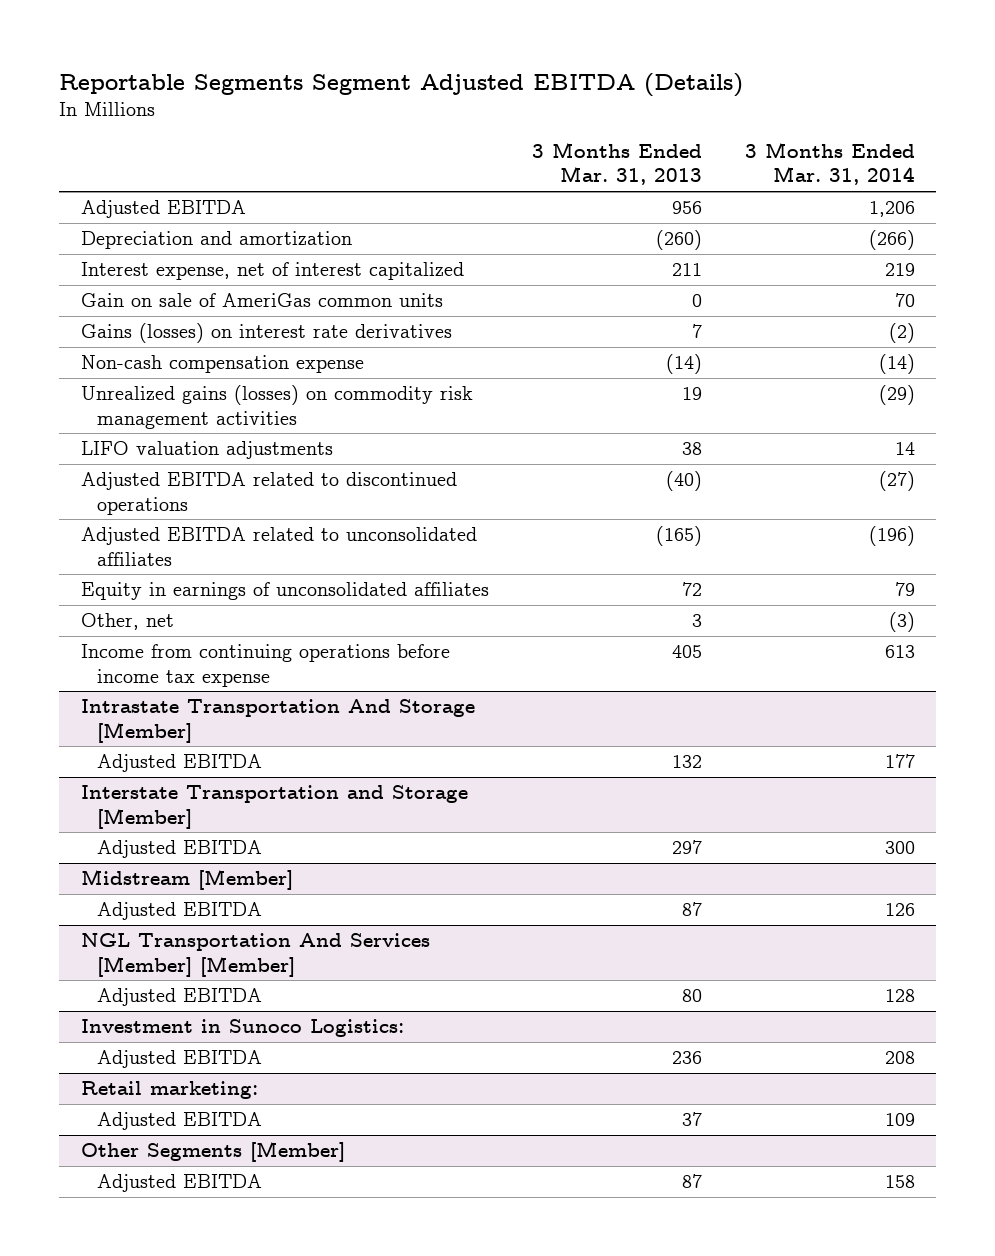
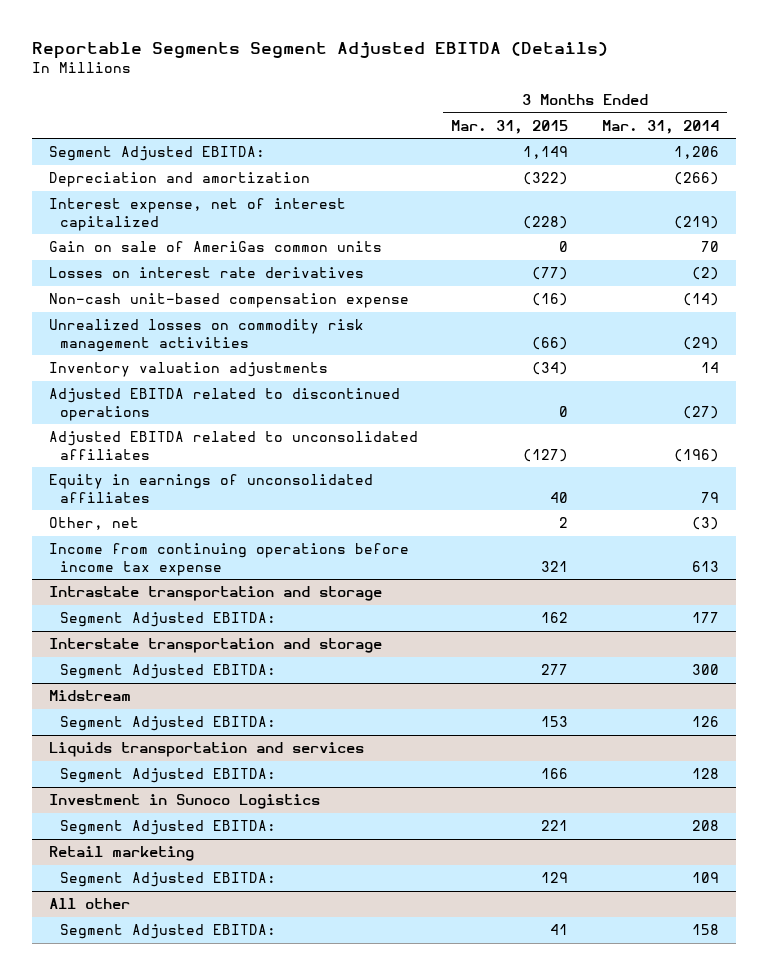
- | 3 Months Ended Mar. 31, 2013 | 3 Months Ended Mar. 31, 2014
+ | 3 Months Ended Mar. 31, 2015 | 3 Months Ended Mar. 31, 2014
- Adjusted EBITDA | 956 | 1,206
+ Segment Adjusted EBITDA: | 1,149 | 1,206
- Interest expense, net of interest capitalized | 211 | 219
+ Interest expense, net of interest capitalized | (228) | (219)
- Gains (losses) on interest rate derivatives | 7 | (2)
- Non-cash compensation expense | (14) | (14)
- Unrealized gains (losses) on commodity risk management activities | 19 | (29)
- LIFO valuation adjustments | 38 | 14
+ Losses on interest rate derivatives | (77) | (2)
+ Non-cash unit-based compensation expense | (16) | (14)
+ Unrealized losses on commodity risk management activities | (66) | (29)
+ Inventory valuation adjustments | (34) | 14
- Intrastate Transportation And Storage [Member]
- Adjusted EBITDA | 132 | 177
- Interstate Transportation and Storage [Member]
- Adjusted EBITDA | 297 | 300
- Midstream [Member]
- Adjusted EBITDA | 87 | 126
- NGL Transportation And Services [Member] [Member]
- Adjusted EBITDA | 80 | 128
- Investment in Sunoco Logistics:
- Adjusted EBITDA | 236 | 208
- Retail marketing:
- Adjusted EBITDA | 37 | 109
- Other Segments [Member]
- Adjusted EBITDA | 87 | 158
+ Intrastate transportation and storage
+ Segment Adjusted EBITDA: | 162 | 177
+ Interstate transportation and storage
+ Segment Adjusted EBITDA: | 277 | 300
+ Midstream
+ Segment Adjusted EBITDA: | 153 | 126
+ Liquids transportation and services
+ Segment Adjusted EBITDA: | 166 | 128
+ Investment in Sunoco Logistics
+ Segment Adjusted EBITDA: | 221 | 208
+ Retail marketing
+ Segment Adjusted EBITDA: | 129 | 109
+ All other
+ Segment Adjusted EBITDA: | 41 | 158

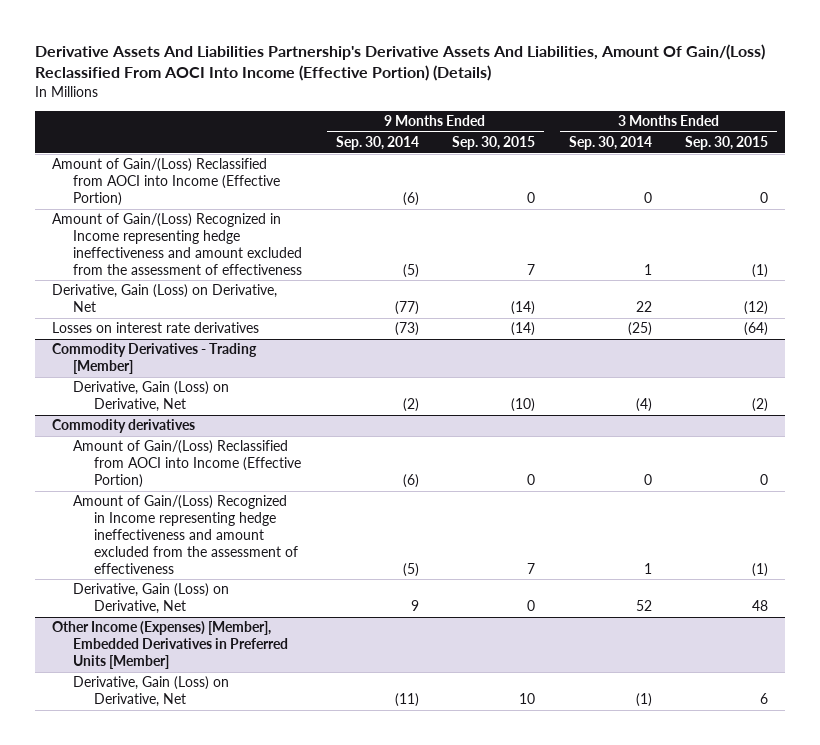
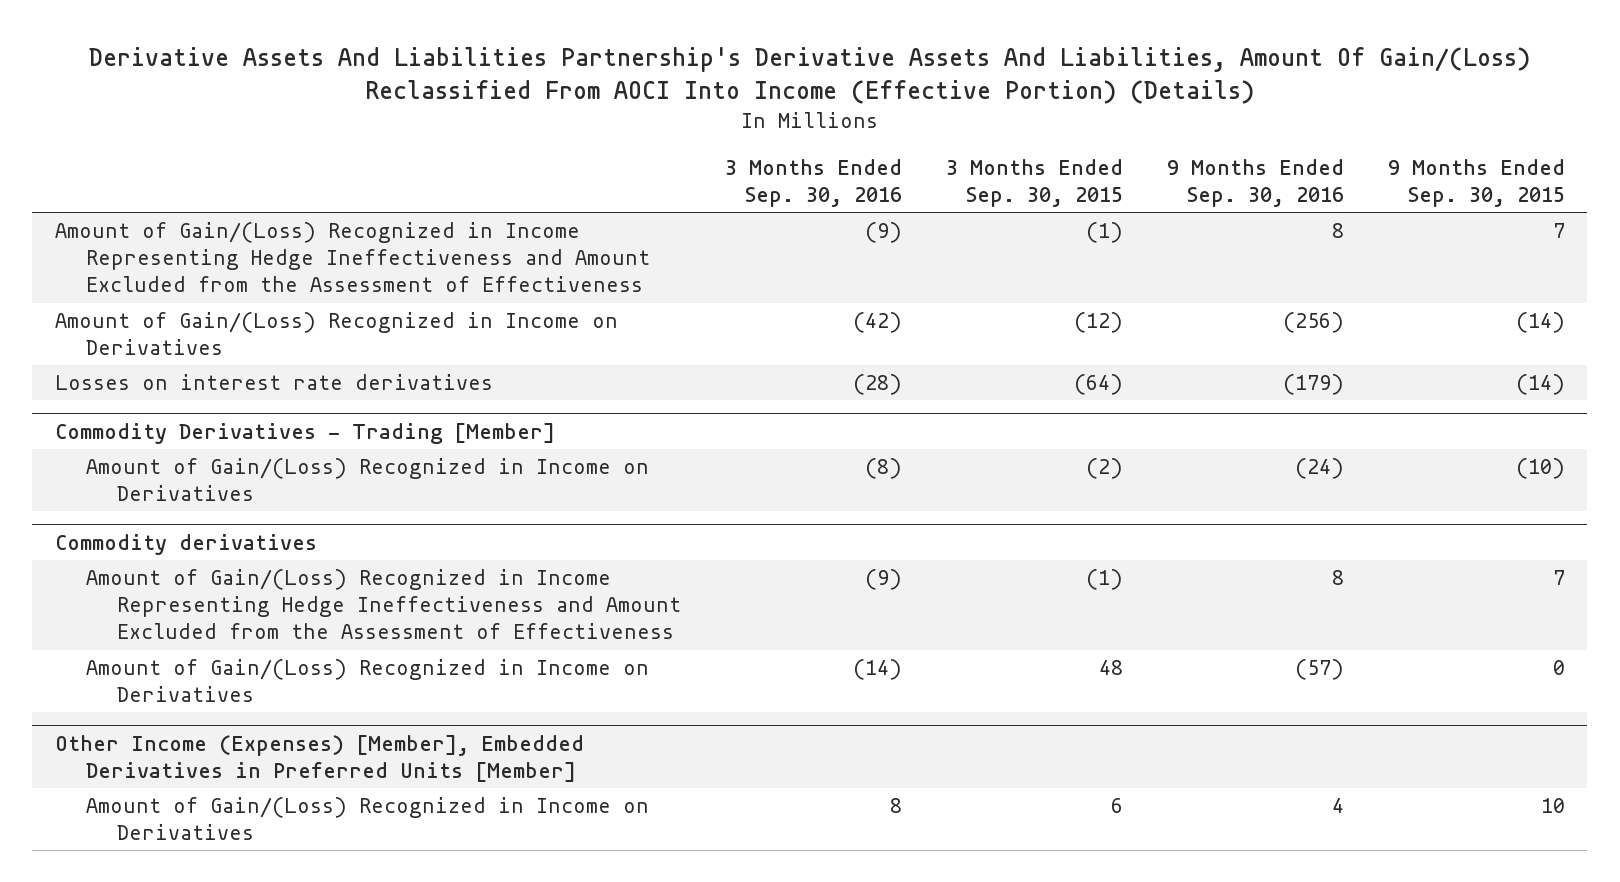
- | 9 Months Ended Sep. 30, 2014 | 9 Months Ended Sep. 30, 2015 | 3 Months Ended Sep. 30, 2014 | 3 Months Ended Sep. 30, 2015
+ | 3 Months Ended Sep. 30, 2016 | 3 Months Ended Sep. 30, 2015 | 9 Months Ended Sep. 30, 2016 | 9 Months Ended Sep. 30, 2015
- Amount of Gain/(Loss) Reclassified from AOCI into Income (Effective Portion) | (6) | 0 | 0 | 0
- Amount of Gain/(Loss) Recognized in Income representing hedge ineffectiveness and amount excluded from the assessment of effectiveness | (5) | 7 | 1 | (1)
- Derivative, Gain (Loss) on Derivative, Net | (77) | (14) | 22 | (12)
+ Amount of Gain/(Loss) Recognized in Income Representing Hedge Ineffectiveness and Amount Excluded from the Assessment of Effectiveness | (9) | (1) | 8 | 7
+ Amount of Gain/(Loss) Recognized in Income on Derivatives | (42) | (12) | (256) | (14)
@ Commodity Derivatives - Trading [Member]
- Derivative, Gain (Loss) on Derivative, Net | (2) | (10) | (4) | (2)
+ Amount of Gain/(Loss) Recognized in Income on Derivatives | (8) | (2) | (24) | (10)
@ Commodity derivatives
- Amount of Gain/(Loss) Reclassified from AOCI into Income (Effective Portion) | (6) | 0 | 0 | 0
- Amount of Gain/(Loss) Recognized in Income representing hedge ineffectiveness and amount excluded from the assessment of effectiveness | (5) | 7 | 1 | (1)
- Derivative, Gain (Loss) on Derivative, Net | 9 | 0 | 52 | 48
+ Amount of Gain/(Loss) Recognized in Income Representing Hedge Ineffectiveness and Amount Excluded from the Assessment of Effectiveness | (9) | (1) | 8 | 7
+ Amount of Gain/(Loss) Recognized in Income on Derivatives | (14) | 48 | (57) | 0
@ Other Income (Expenses) [Member], Embedded Derivatives in Preferred Units [Member]
- Derivative, Gain (Loss) on Derivative, Net | (11) | 10 | (1) | 6
+ Amount of Gain/(Loss) Recognized in Income on Derivatives | 8 | 6 | 4 | 10

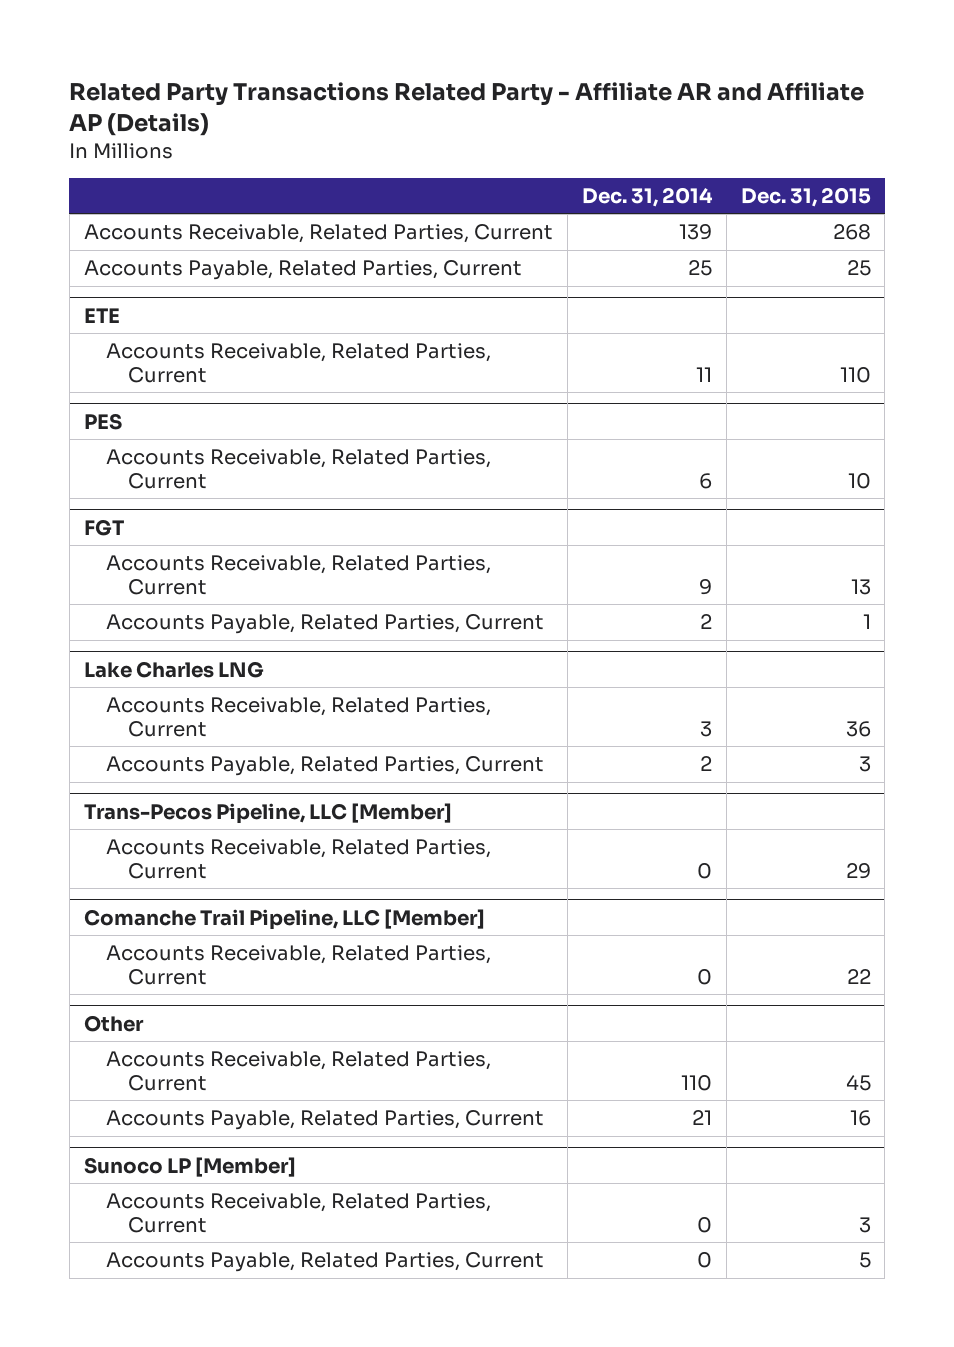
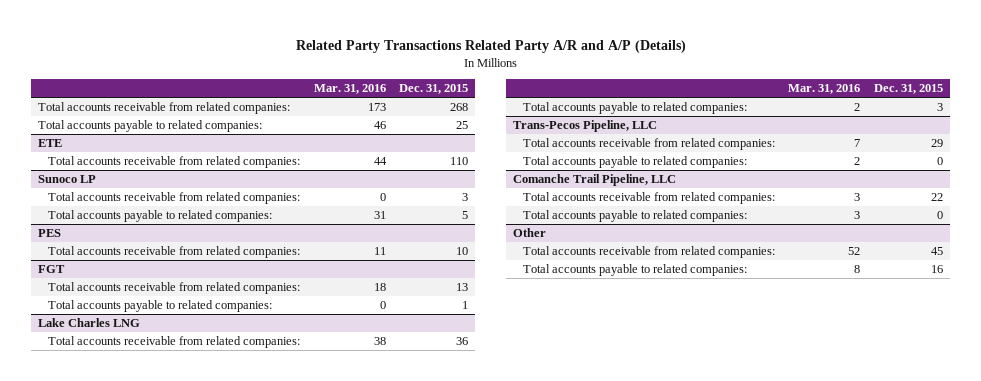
- Related Party Transactions Related Party - Affiliate AR and Affiliate AP (Details)
+ Related Party Transactions Related Party A/R and A/P (Details)
- | Dec. 31, 2014 | Dec. 31, 2015
+ | Mar. 31, 2016 | Dec. 31, 2015
- Accounts Receivable, Related Parties, Current | 139 | 268
- Accounts Payable, Related Parties, Current | 25 | 25
+ Total accounts receivable from related companies: | 173 | 268
+ Total accounts payable to related companies: | 46 | 25
@ ETE
- Accounts Receivable, Related Parties, Current | 11 | 110
+ Total accounts receivable from related companies: | 44 | 110
+ Sunoco LP
+ Total accounts receivable from related companies: | 0 | 3
+ Total accounts payable to related companies: | 31 | 5
@ PES
- Accounts Receivable, Related Parties, Current | 6 | 10
+ Total accounts receivable from related companies: | 11 | 10
@ FGT
- Accounts Receivable, Related Parties, Current | 9 | 13
- Accounts Payable, Related Parties, Current | 2 | 1
+ Total accounts receivable from related companies: | 18 | 13
+ Total accounts payable to related companies: | 0 | 1
@ Lake Charles LNG
- Accounts Receivable, Related Parties, Current | 3 | 36
- Accounts Payable, Related Parties, Current | 2 | 3
- Trans-Pecos Pipeline, LLC [Member]
- Accounts Receivable, Related Parties, Current | 0 | 29
- Comanche Trail Pipeline, LLC [Member]
- Accounts Receivable, Related Parties, Current | 0 | 22
@ Lake Charles LNG
+ Total accounts receivable from related companies: | 38 | 36
+ Total accounts payable to related companies: | 2 | 3
+ Trans-Pecos Pipeline, LLC
+ Total accounts receivable from related companies: | 7 | 29
+ Total accounts payable to related companies: | 2 | 0
+ Comanche Trail Pipeline, LLC
+ Total accounts receivable from related companies: | 3 | 22
+ Total accounts payable to related companies: | 3 | 0
@ Other
- Accounts Receivable, Related Parties, Current | 110 | 45
- Accounts Payable, Related Parties, Current | 21 | 16
- Sunoco LP [Member]
- Accounts Receivable, Related Parties, Current | 0 | 3
- Accounts Payable, Related Parties, Current | 0 | 5
@ Other
+ Total accounts receivable from related companies: | 52 | 45
+ Total accounts payable to related companies: | 8 | 16

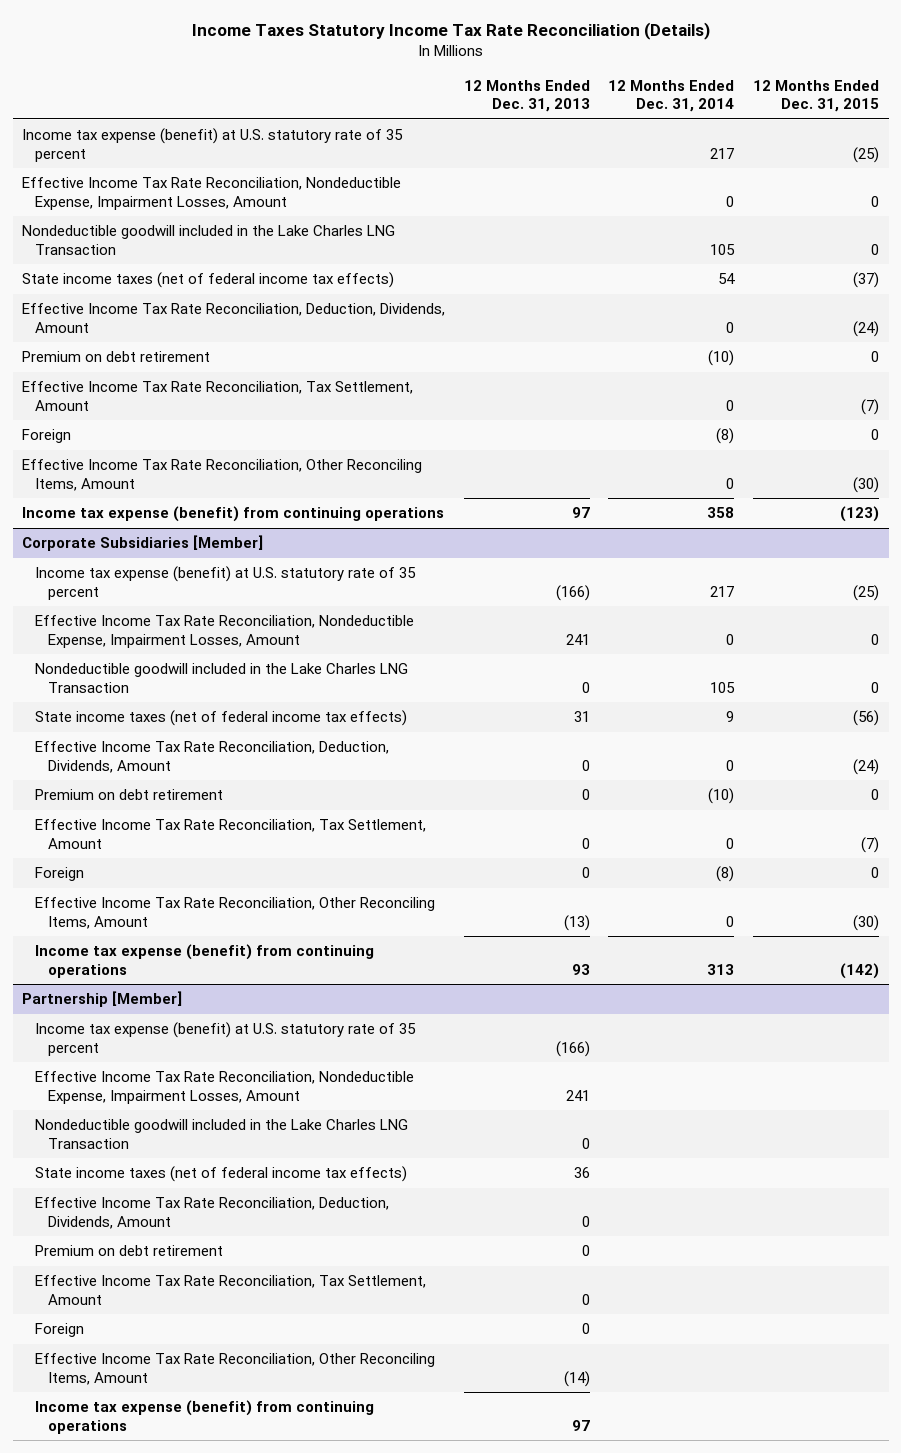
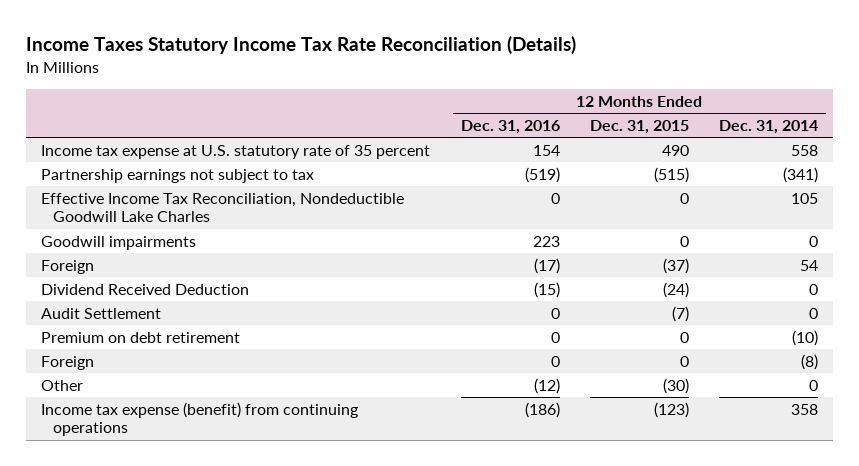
- | 12 Months Ended Dec. 31, 2013 | 12 Months Ended Dec. 31, 2014 | 12 Months Ended Dec. 31, 2015
+ | 12 Months Ended Dec. 31, 2016 | 12 Months Ended Dec. 31, 2015 | 12 Months Ended Dec. 31, 2014
- Income tax expense (benefit) at U.S. statutory rate of 35 percent | | 217 | (25)
- Effective Income Tax Rate Reconciliation, Nondeductible Expense, Impairment Losses, Amount | | 0 | 0
- Nondeductible goodwill included in the Lake Charles LNG Transaction | | 105 | 0
- State income taxes (net of federal income tax effects) | | 54 | (37)
- Effective Income Tax Rate Reconciliation, Deduction, Dividends, Amount | | 0 | (24)
+ Income tax expense at U.S. statutory rate of 35 percent | 154 | 490 | 558
+ Partnership earnings not subject to tax | (519) | (515) | (341)
+ Effective Income Tax Reconciliation, Nondeductible Goodwill Lake Charles | 0 | 0 | 105
+ Goodwill impairments | 223 | 0 | 0
+ Foreign | (17) | (37) | 54
+ Dividend Received Deduction | (15) | (24) | 0
+ Audit Settlement | 0 | (7) | 0
- Effective Income Tax Rate Reconciliation, Tax Settlement, Amount | | 0 | (7)
- Effective Income Tax Rate Reconciliation, Other Reconciling Items, Amount | | 0 | (30)
+ Other | (12) | (30) | 0
- Corporate Subsidiaries [Member]
- Income tax expense (benefit) at U.S. statutory rate of 35 percent | (166) | 217 | (25)
- Effective Income Tax Rate Reconciliation, Nondeductible Expense, Impairment Losses, Amount | 241 | 0 | 0
- Nondeductible goodwill included in the Lake Charles LNG Transaction | 0 | 105 | 0
- State income taxes (net of federal income tax effects) | 31 | 9 | (56)
- Effective Income Tax Rate Reconciliation, Deduction, Dividends, Amount | 0 | 0 | (24)
- Premium on debt retirement | 0 | (10) | 0
- Effective Income Tax Rate Reconciliation, Tax Settlement, Amount | 0 | 0 | (7)
- Foreign | 0 | (8) | 0
- Effective Income Tax Rate Reconciliation, Other Reconciling Items, Amount | (13) | 0 | (30)
- Income tax expense (benefit) from continuing operations | 93 | 313 | (142)
- Partnership [Member]
- Income tax expense (benefit) at U.S. statutory rate of 35 percent | (166) | |
- Effective Income Tax Rate Reconciliation, Nondeductible Expense, Impairment Losses, Amount | 241 | |
- Nondeductible goodwill included in the Lake Charles LNG Transaction | 0 | |
- State income taxes (net of federal income tax effects) | 36 | |
- Effective Income Tax Rate Reconciliation, Deduction, Dividends, Amount | 0 | |
- Premium on debt retirement | 0 | |
- Effective Income Tax Rate Reconciliation, Tax Settlement, Amount | 0 | |
- Foreign | 0 | |
- Effective Income Tax Rate Reconciliation, Other Reconciling Items, Amount | (14) | |
- Income tax expense (benefit) from continuing operations | 97 | |

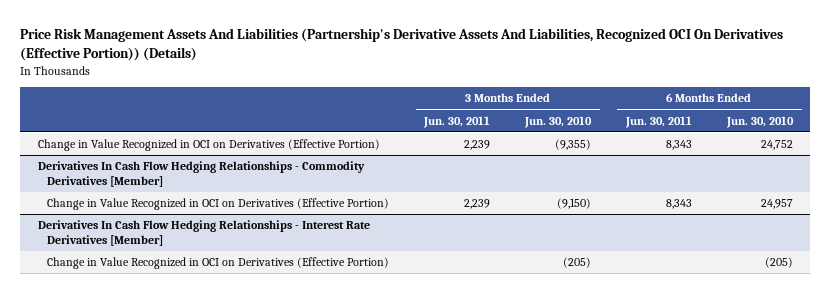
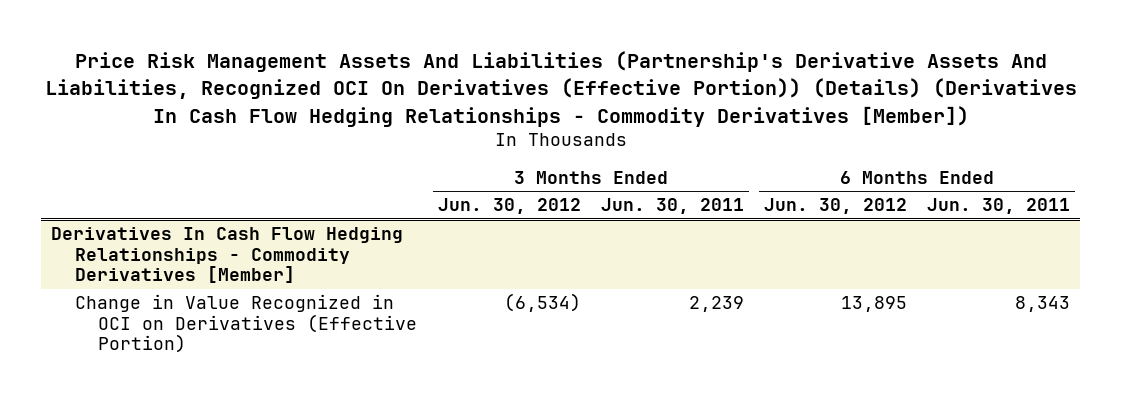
- Price Risk Management Assets And Liabilities (Partnership's Derivative Assets And Liabilities, Recognized OCI On Derivatives (Effective Portion)) (Details)
+ Price Risk Management Assets And Liabilities (Partnership's Derivative Assets And Liabilities, Recognized OCI On Derivatives (Effective Portion)) (Details) (Derivatives In Cash Flow Hedging Relationships - Commodity Derivatives [Member])
- | 3 Months Ended Jun. 30, 2011 | 3 Months Ended Jun. 30, 2010 | 6 Months Ended Jun. 30, 2011 | 6 Months Ended Jun. 30, 2010
+ | 3 Months Ended Jun. 30, 2012 | 3 Months Ended Jun. 30, 2011 | 6 Months Ended Jun. 30, 2012 | 6 Months Ended Jun. 30, 2011
- Change in Value Recognized in OCI on Derivatives (Effective Portion) | 2,239 | (9,355) | 8,343 | 24,752
- Derivatives In Cash Flow Hedging Relationships - Interest Rate Derivatives [Member]
- Change in Value Recognized in OCI on Derivatives (Effective Portion) | | (205) | | (205)

